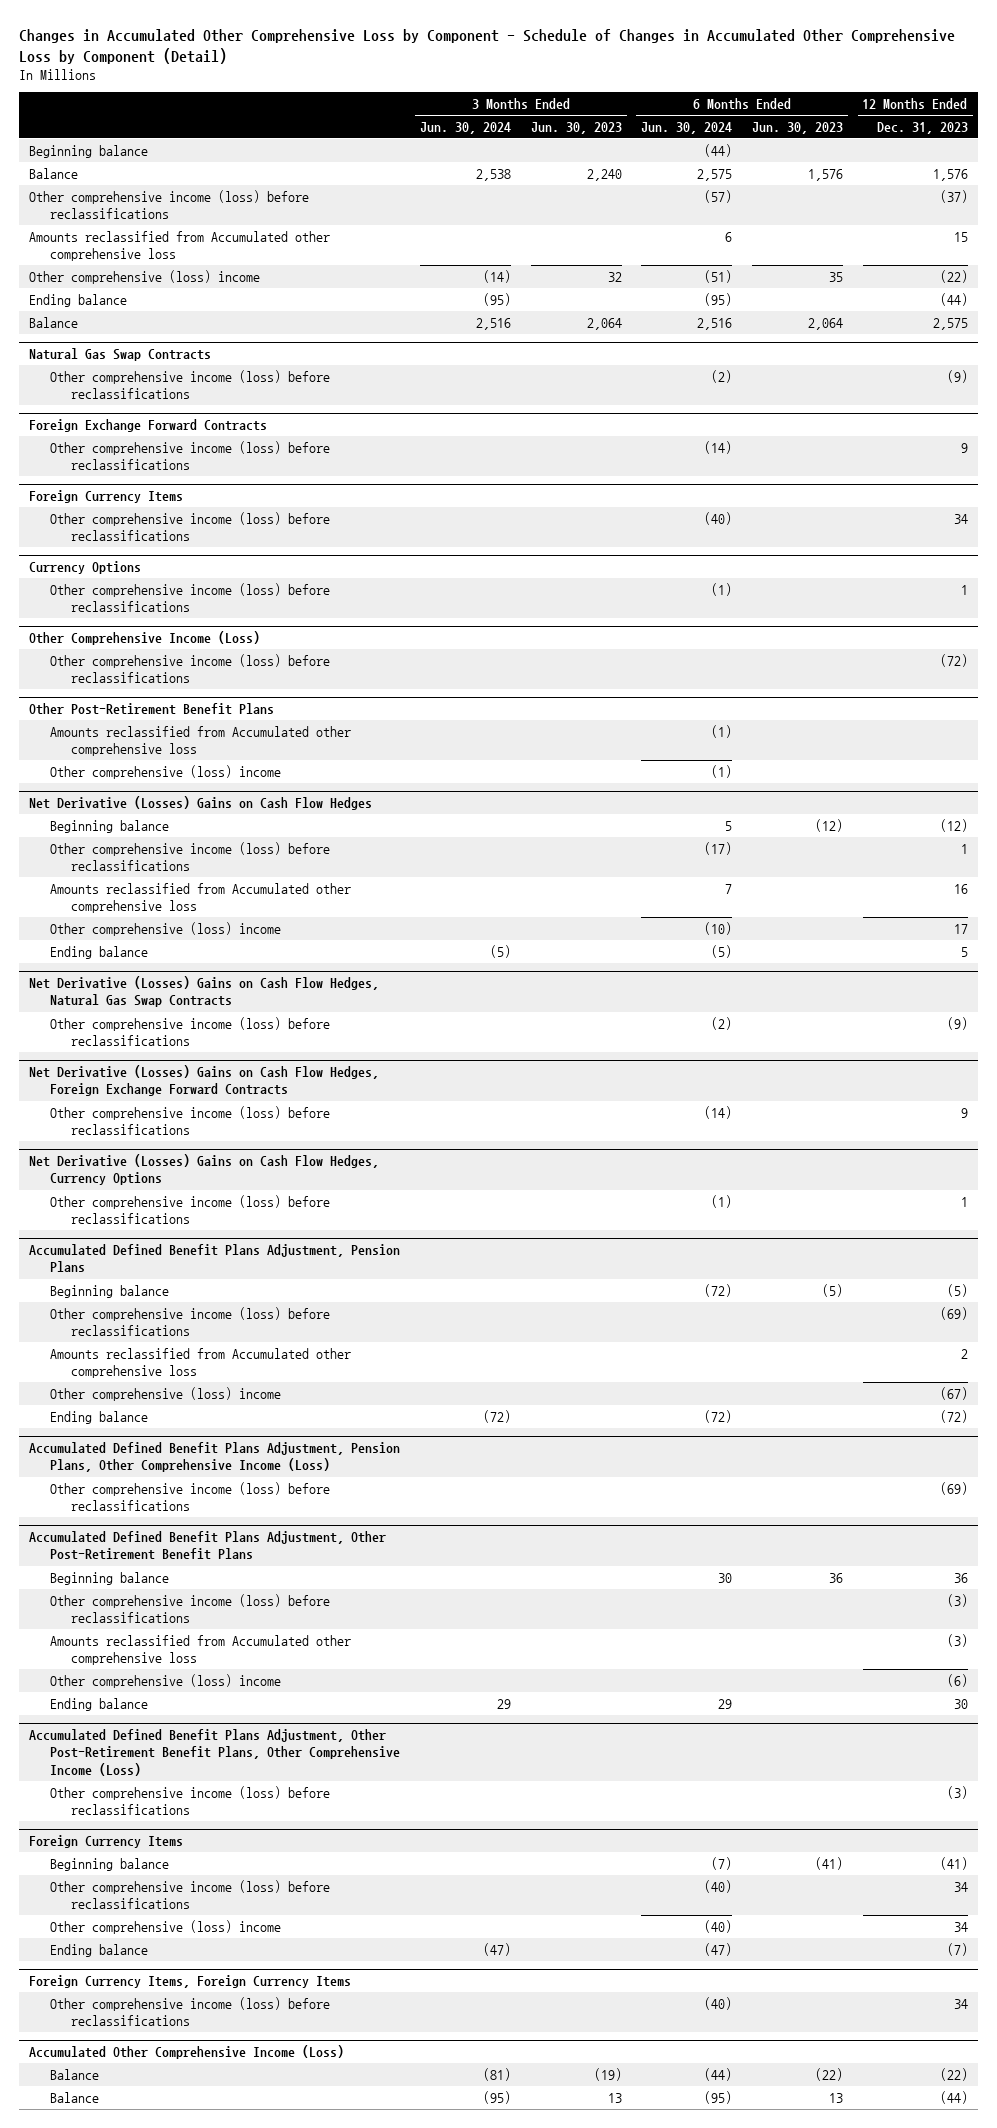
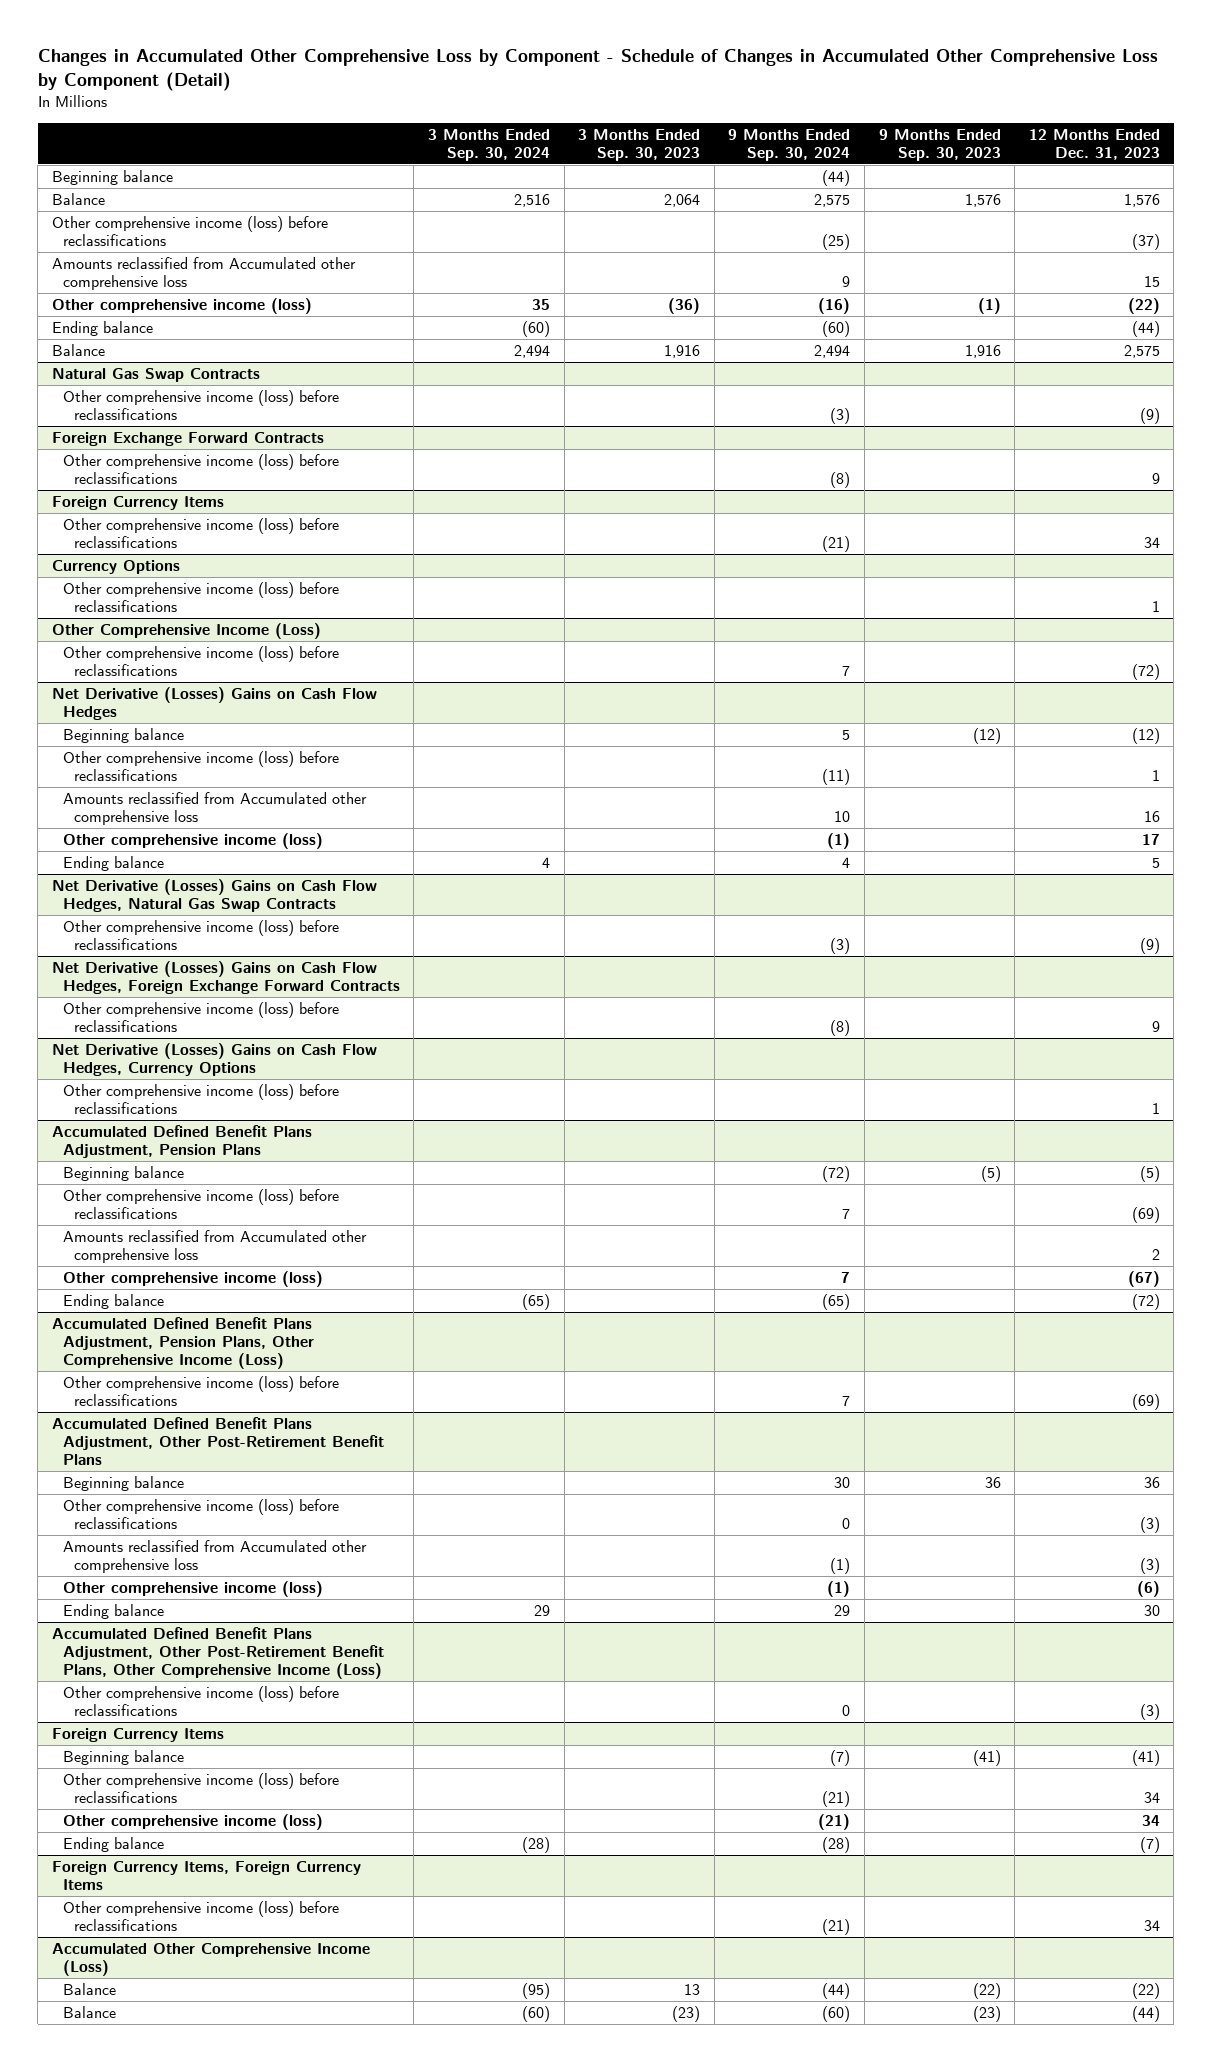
- | 3 Months Ended Jun. 30, 2024 | 3 Months Ended Jun. 30, 2023 | 6 Months Ended Jun. 30, 2024 | 6 Months Ended Jun. 30, 2023 | 12 Months Ended Dec. 31, 2023
+ | 3 Months Ended Sep. 30, 2024 | 3 Months Ended Sep. 30, 2023 | 9 Months Ended Sep. 30, 2024 | 9 Months Ended Sep. 30, 2023 | 12 Months Ended Dec. 31, 2023
- Other comprehensive (loss) income | (14) | 32 | (51) | 35 | (22)
+ Other comprehensive income (loss) | 35 | (36) | (16) | (1) | (22)
- Other Post-Retirement Benefit Plans
- Amounts reclassified from Accumulated other comprehensive loss | | | (1) | |
- Other comprehensive (loss) income | | | (1) | |
@ Net Derivative (Losses) Gains on Cash Flow Hedges
- Other comprehensive (loss) income | | | (10) | | 17
+ Other comprehensive income (loss) | | | (1) | | 17
@ Accumulated Defined Benefit Plans Adjustment, Pension Plans
- Other comprehensive (loss) income | | | | | (67)
+ Other comprehensive income (loss) | | | 7 | | (67)
@ Accumulated Defined Benefit Plans Adjustment, Other Post-Retirement Benefit Plans
- Other comprehensive (loss) income | | | | | (6)
+ Other comprehensive income (loss) | | | (1) | | (6)
@ Foreign Currency Items
- Other comprehensive (loss) income | | | (40) | | 34
+ Other comprehensive income (loss) | | | (21) | | 34

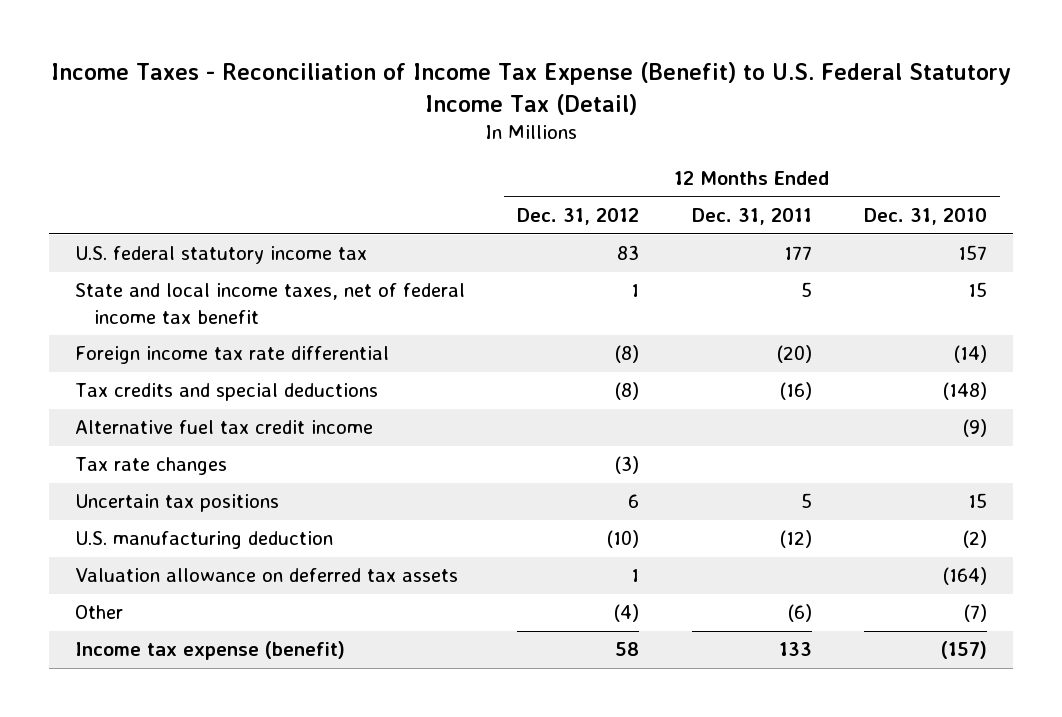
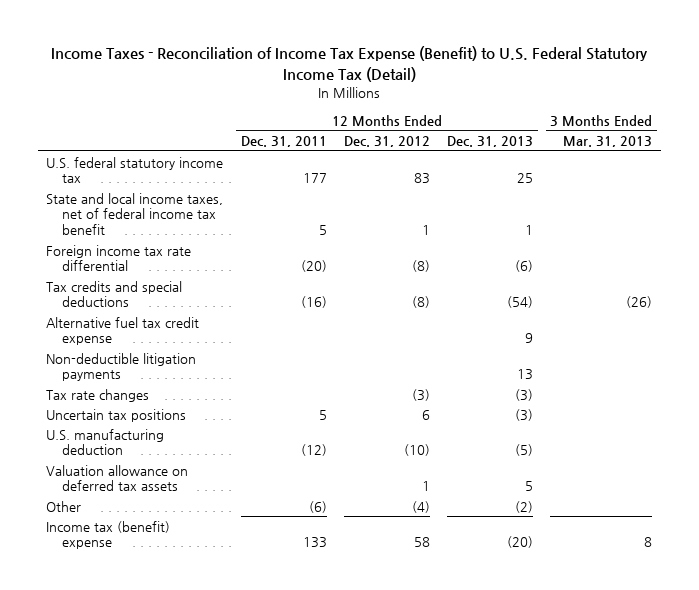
- | 12 Months Ended Dec. 31, 2012 | 12 Months Ended Dec. 31, 2011 | 12 Months Ended Dec. 31, 2010
+ | 12 Months Ended Dec. 31, 2011 | 12 Months Ended Dec. 31, 2012 | 12 Months Ended Dec. 31, 2013 | 3 Months Ended Mar. 31, 2013
- Alternative fuel tax credit income | | | (9)
+ Alternative fuel tax credit expense | | | 9 |
+ Non-deductible litigation payments | | | 13 |
- Income tax expense (benefit) | 58 | 133 | (157)
+ Income tax (benefit) expense | 133 | 58 | (20) | 8

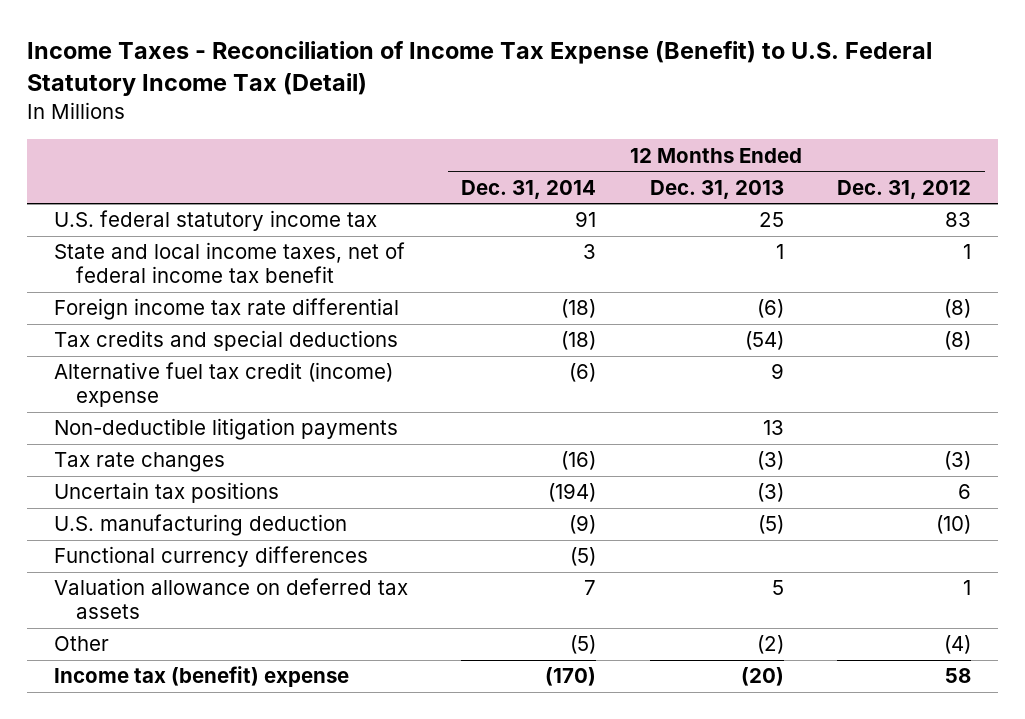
- | 12 Months Ended Dec. 31, 2011 | 12 Months Ended Dec. 31, 2012 | 12 Months Ended Dec. 31, 2013 | 3 Months Ended Mar. 31, 2013
+ | 12 Months Ended Dec. 31, 2014 | 12 Months Ended Dec. 31, 2013 | 12 Months Ended Dec. 31, 2012
- Alternative fuel tax credit expense | | | 9 |
+ Alternative fuel tax credit (income) expense | (6) | 9 |
+ Functional currency differences | (5) | |

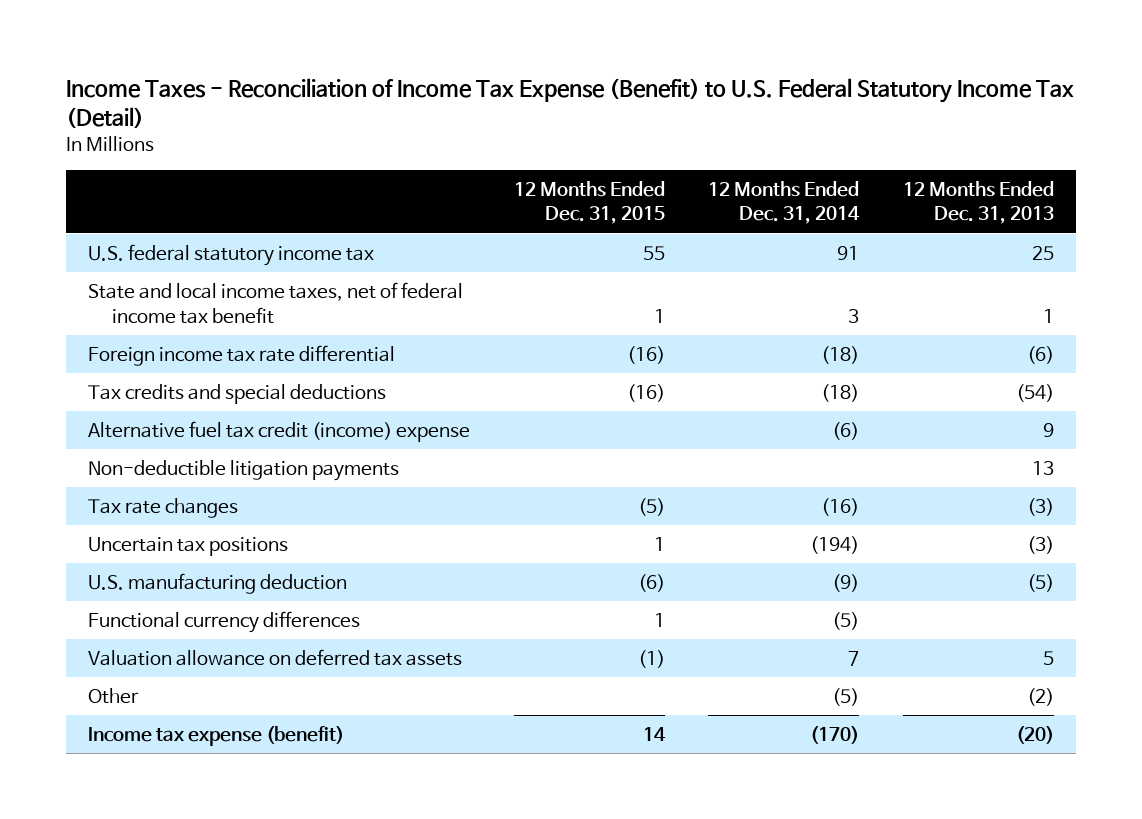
- | 12 Months Ended Dec. 31, 2014 | 12 Months Ended Dec. 31, 2013 | 12 Months Ended Dec. 31, 2012
+ | 12 Months Ended Dec. 31, 2015 | 12 Months Ended Dec. 31, 2014 | 12 Months Ended Dec. 31, 2013
- Income tax (benefit) expense | (170) | (20) | 58
+ Income tax expense (benefit) | 14 | (170) | (20)

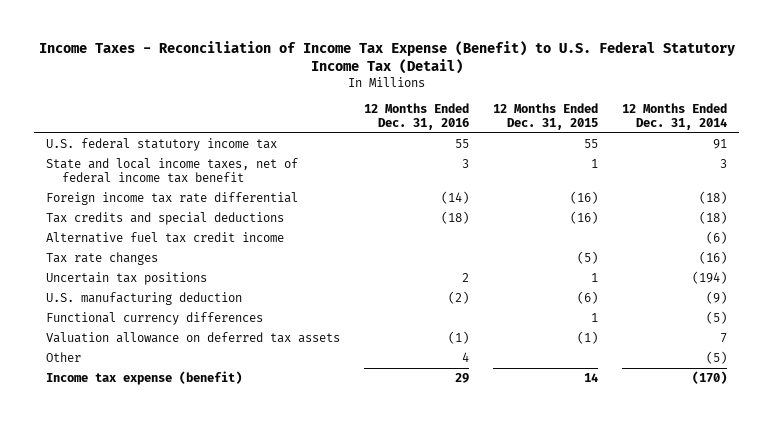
- | 12 Months Ended Dec. 31, 2015 | 12 Months Ended Dec. 31, 2014 | 12 Months Ended Dec. 31, 2013
+ | 12 Months Ended Dec. 31, 2016 | 12 Months Ended Dec. 31, 2015 | 12 Months Ended Dec. 31, 2014
- Alternative fuel tax credit (income) expense | | (6) | 9
- Non-deductible litigation payments | | | 13
+ Alternative fuel tax credit income | | | (6)

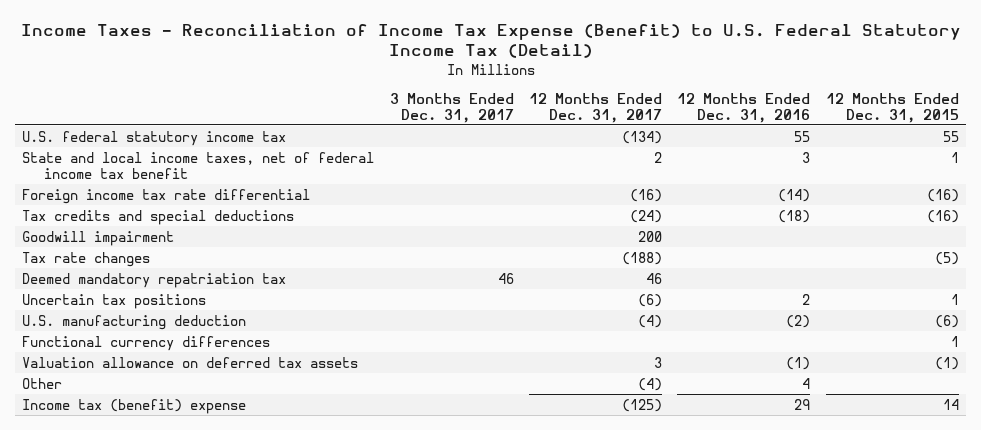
- | 12 Months Ended Dec. 31, 2016 | 12 Months Ended Dec. 31, 2015 | 12 Months Ended Dec. 31, 2014
+ | 3 Months Ended Dec. 31, 2017 | 12 Months Ended Dec. 31, 2017 | 12 Months Ended Dec. 31, 2016 | 12 Months Ended Dec. 31, 2015
- Alternative fuel tax credit income | | | (6)
+ Goodwill impairment | | 200 | |
+ Deemed mandatory repatriation tax | 46 | 46 | |
- Income tax expense (benefit) | 29 | 14 | (170)
+ Income tax (benefit) expense | | (125) | 29 | 14

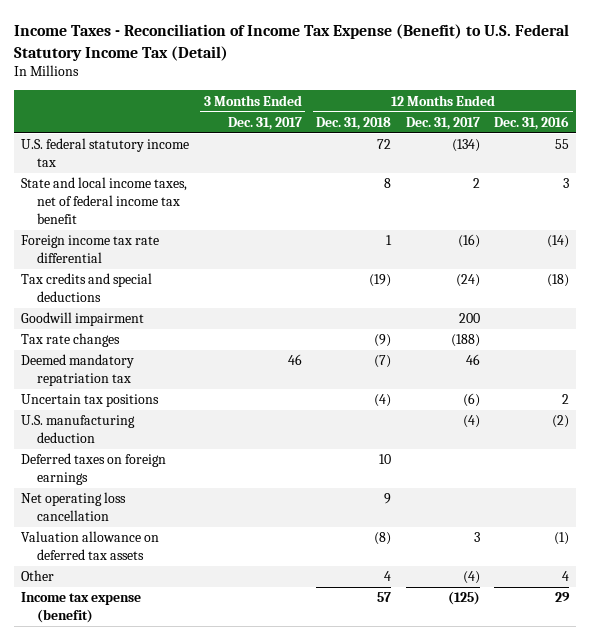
- | 3 Months Ended Dec. 31, 2017 | 12 Months Ended Dec. 31, 2017 | 12 Months Ended Dec. 31, 2016 | 12 Months Ended Dec. 31, 2015
+ | 3 Months Ended Dec. 31, 2017 | 12 Months Ended Dec. 31, 2018 | 12 Months Ended Dec. 31, 2017 | 12 Months Ended Dec. 31, 2016
- Functional currency differences | | | | 1
+ Deferred taxes on foreign earnings | | 10 | |
+ Net operating loss cancellation | | 9 | |
- Income tax (benefit) expense | | (125) | 29 | 14
+ Income tax expense (benefit) | | 57 | (125) | 29

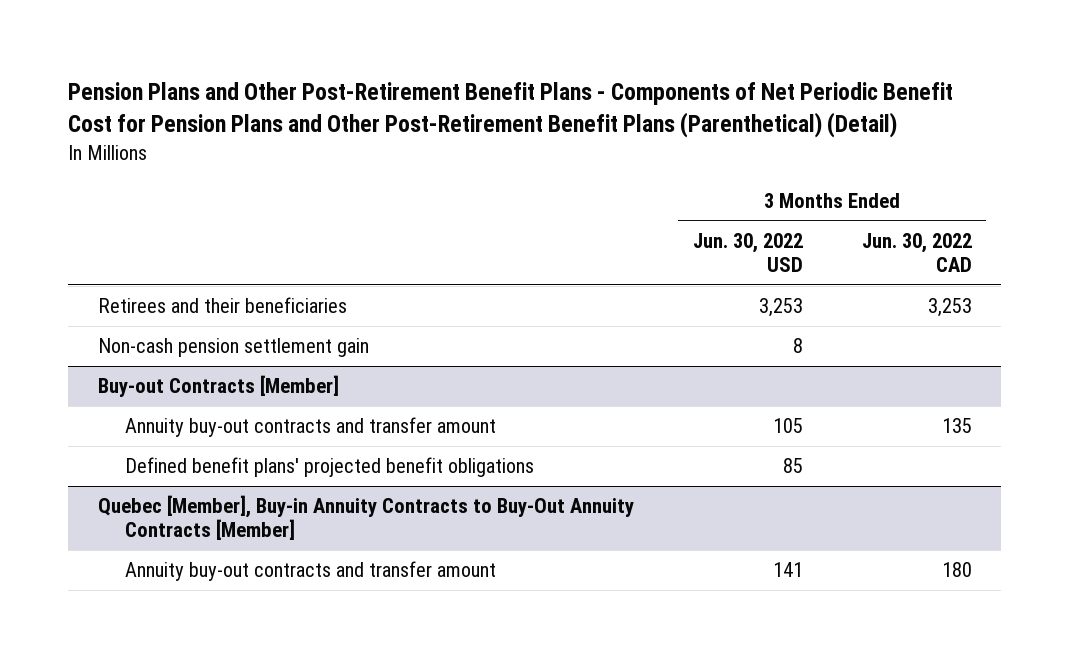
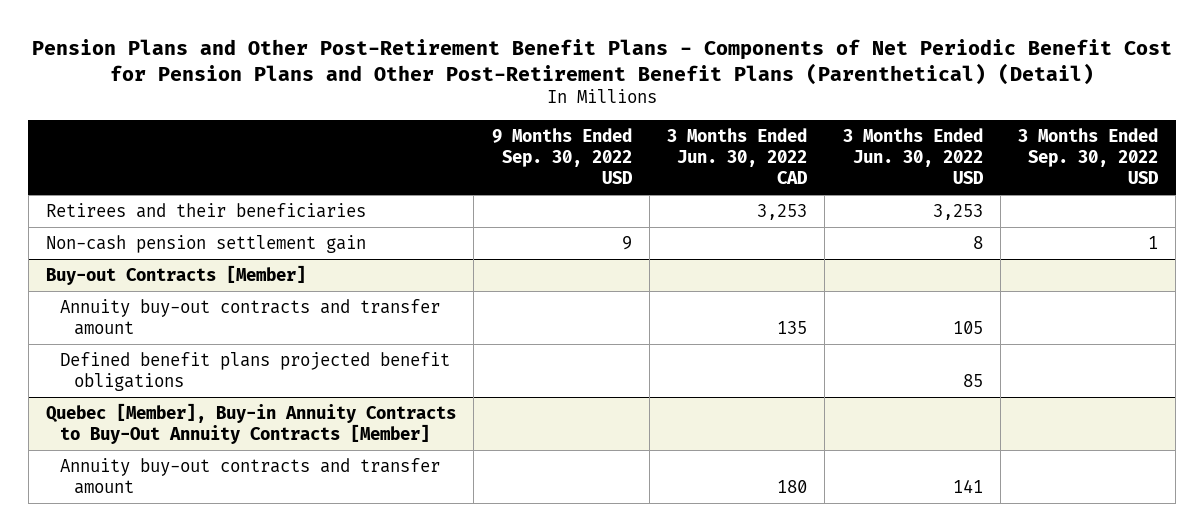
- | 3 Months Ended Jun. 30, 2022 USD | 3 Months Ended Jun. 30, 2022 CAD
+ | 9 Months Ended Sep. 30, 2022 USD | 3 Months Ended Jun. 30, 2022 CAD | 3 Months Ended Jun. 30, 2022 USD | 3 Months Ended Sep. 30, 2022 USD
@ Buy-out Contracts [Member]
- Defined benefit plans' projected benefit obligations | 85 |
+ Defined benefit plans projected benefit obligations | | | 85 |

